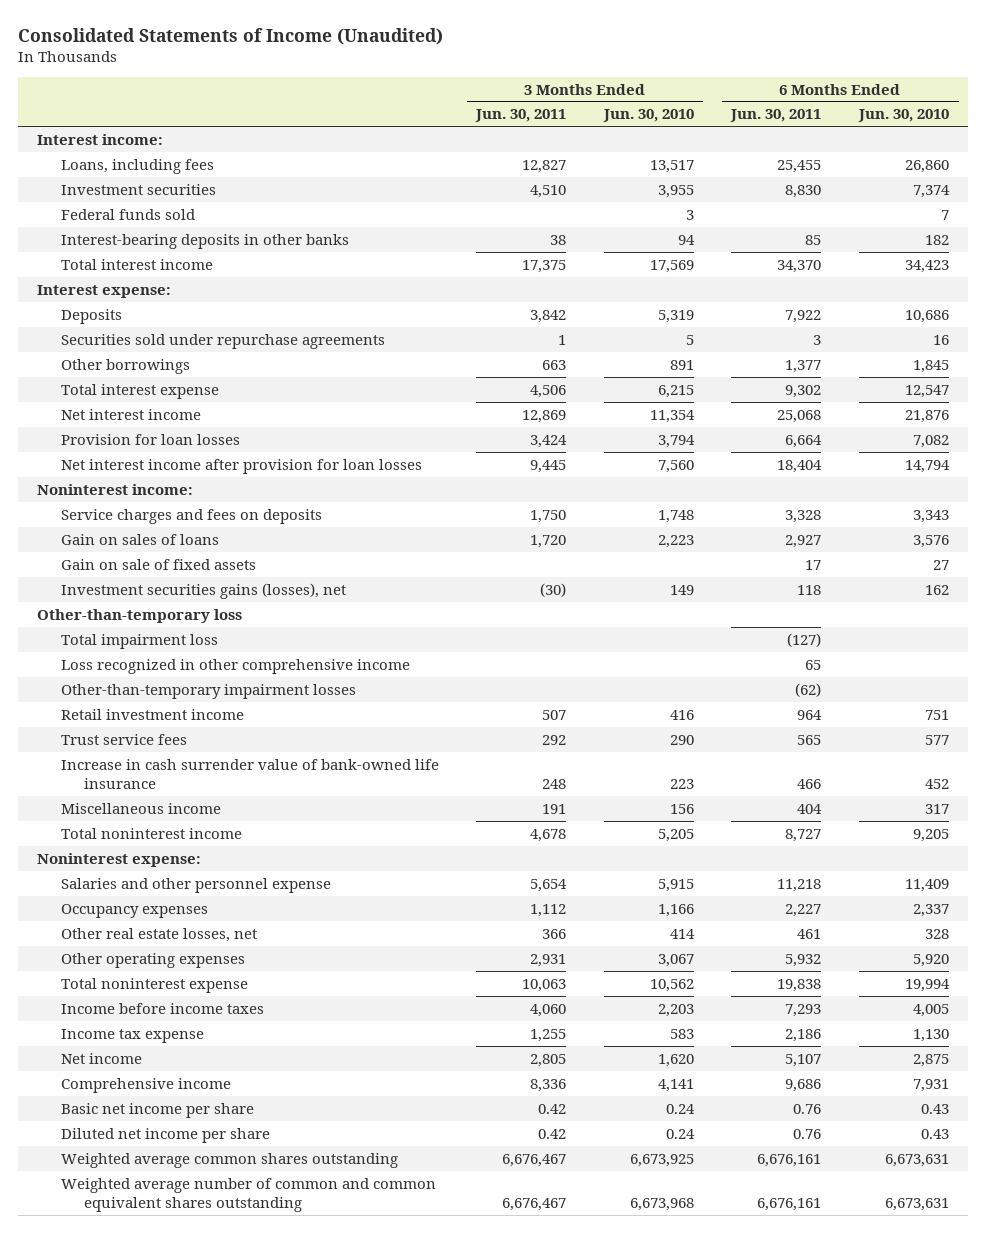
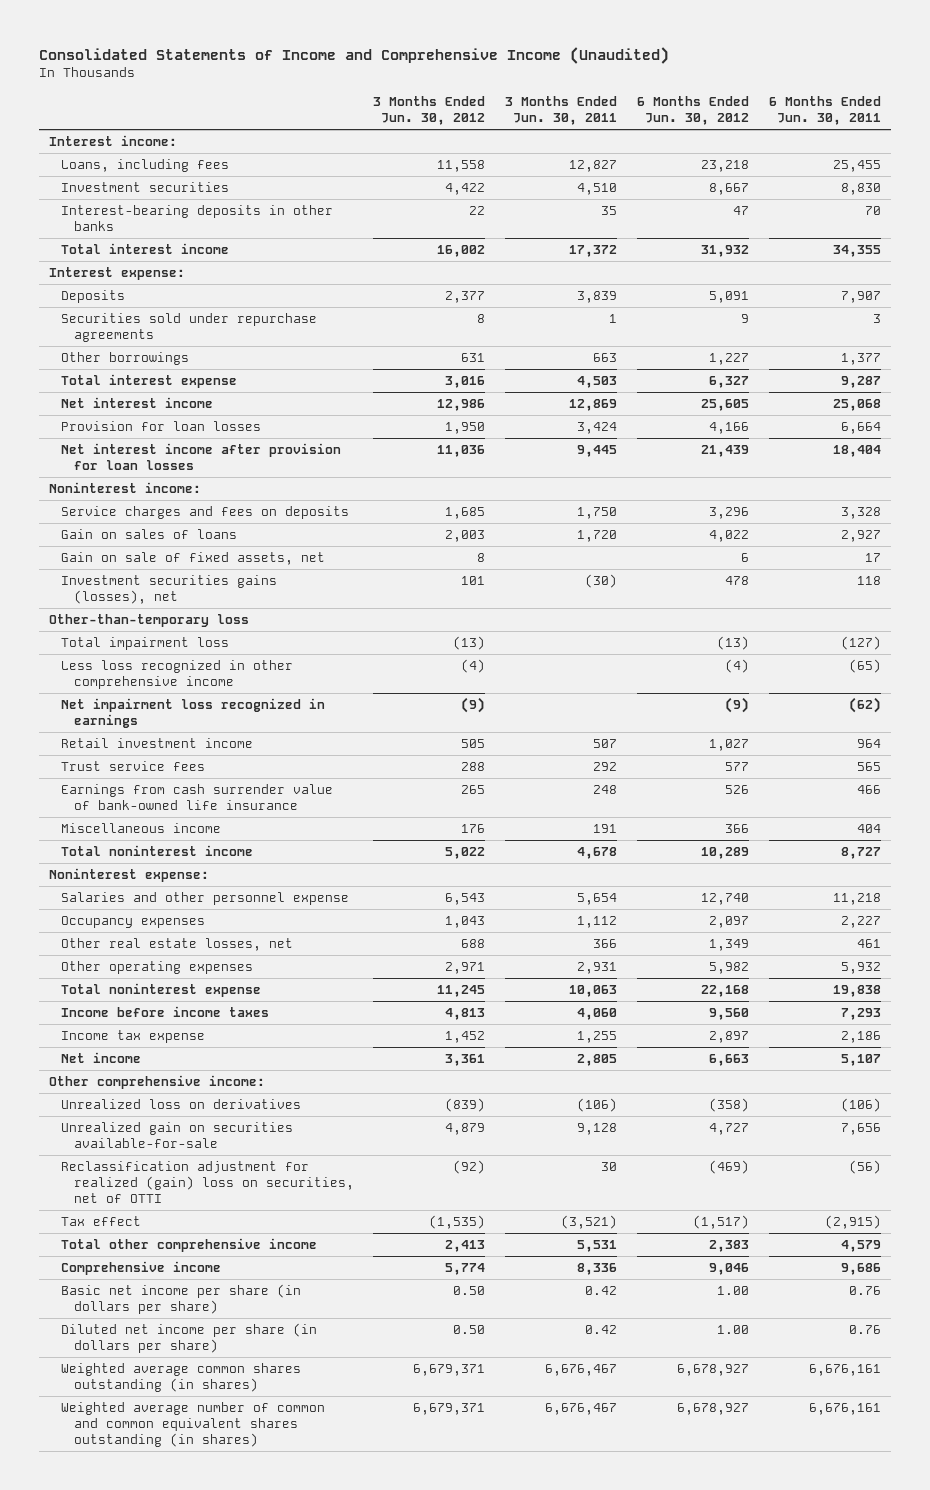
- Consolidated Statements of Income (Unaudited)
+ Consolidated Statements of Income and Comprehensive Income (Unaudited)
- | 3 Months Ended Jun. 30, 2011 | 3 Months Ended Jun. 30, 2010 | 6 Months Ended Jun. 30, 2011 | 6 Months Ended Jun. 30, 2010
+ | 3 Months Ended Jun. 30, 2012 | 3 Months Ended Jun. 30, 2011 | 6 Months Ended Jun. 30, 2012 | 6 Months Ended Jun. 30, 2011
- Federal funds sold | | 3 | | 7
- Interest-bearing deposits in other banks | 38 | 94 | 85 | 182
- Total interest income | 17,375 | 17,569 | 34,370 | 34,423
+ Interest-bearing deposits in other banks | 22 | 35 | 47 | 70
+ Total interest income | 16,002 | 17,372 | 31,932 | 34,355
- Deposits | 3,842 | 5,319 | 7,922 | 10,686
+ Deposits | 2,377 | 3,839 | 5,091 | 7,907
- Total interest expense | 4,506 | 6,215 | 9,302 | 12,547
+ Total interest expense | 3,016 | 4,503 | 6,327 | 9,287
- Gain on sale of fixed assets | | | 17 | 27
+ Gain on sale of fixed assets, net | 8 | | 6 | 17
- Loss recognized in other comprehensive income | | | 65 |
- Other-than-temporary impairment losses | | | (62) |
+ Less loss recognized in other comprehensive income | (4) | | (4) | (65)
+ Net impairment loss recognized in earnings | (9) | | (9) | (62)
- Increase in cash surrender value of bank-owned life insurance | 248 | 223 | 466 | 452
+ Earnings from cash surrender value of bank-owned life insurance | 265 | 248 | 526 | 466
+ Other comprehensive income:
+ Unrealized loss on derivatives | (839) | (106) | (358) | (106)
+ Unrealized gain on securities available-for-sale | 4,879 | 9,128 | 4,727 | 7,656
+ Reclassification adjustment for realized (gain) loss on securities, net of OTTI | (92) | 30 | (469) | (56)
+ Tax effect | (1,535) | (3,521) | (1,517) | (2,915)
+ Total other comprehensive income | 2,413 | 5,531 | 2,383 | 4,579
- Basic net income per share | 0.42 | 0.24 | 0.76 | 0.43
- Diluted net income per share | 0.42 | 0.24 | 0.76 | 0.43
- Weighted average common shares outstanding | 6,676,467 | 6,673,925 | 6,676,161 | 6,673,631
- Weighted average number of common and common equivalent shares outstanding | 6,676,467 | 6,673,968 | 6,676,161 | 6,673,631
+ Basic net income per share (in dollars per share) | 0.50 | 0.42 | 1.00 | 0.76
+ Diluted net income per share (in dollars per share) | 0.50 | 0.42 | 1.00 | 0.76
+ Weighted average common shares outstanding (in shares) | 6,679,371 | 6,676,467 | 6,678,927 | 6,676,161
+ Weighted average number of common and common equivalent shares outstanding (in shares) | 6,679,371 | 6,676,467 | 6,678,927 | 6,676,161

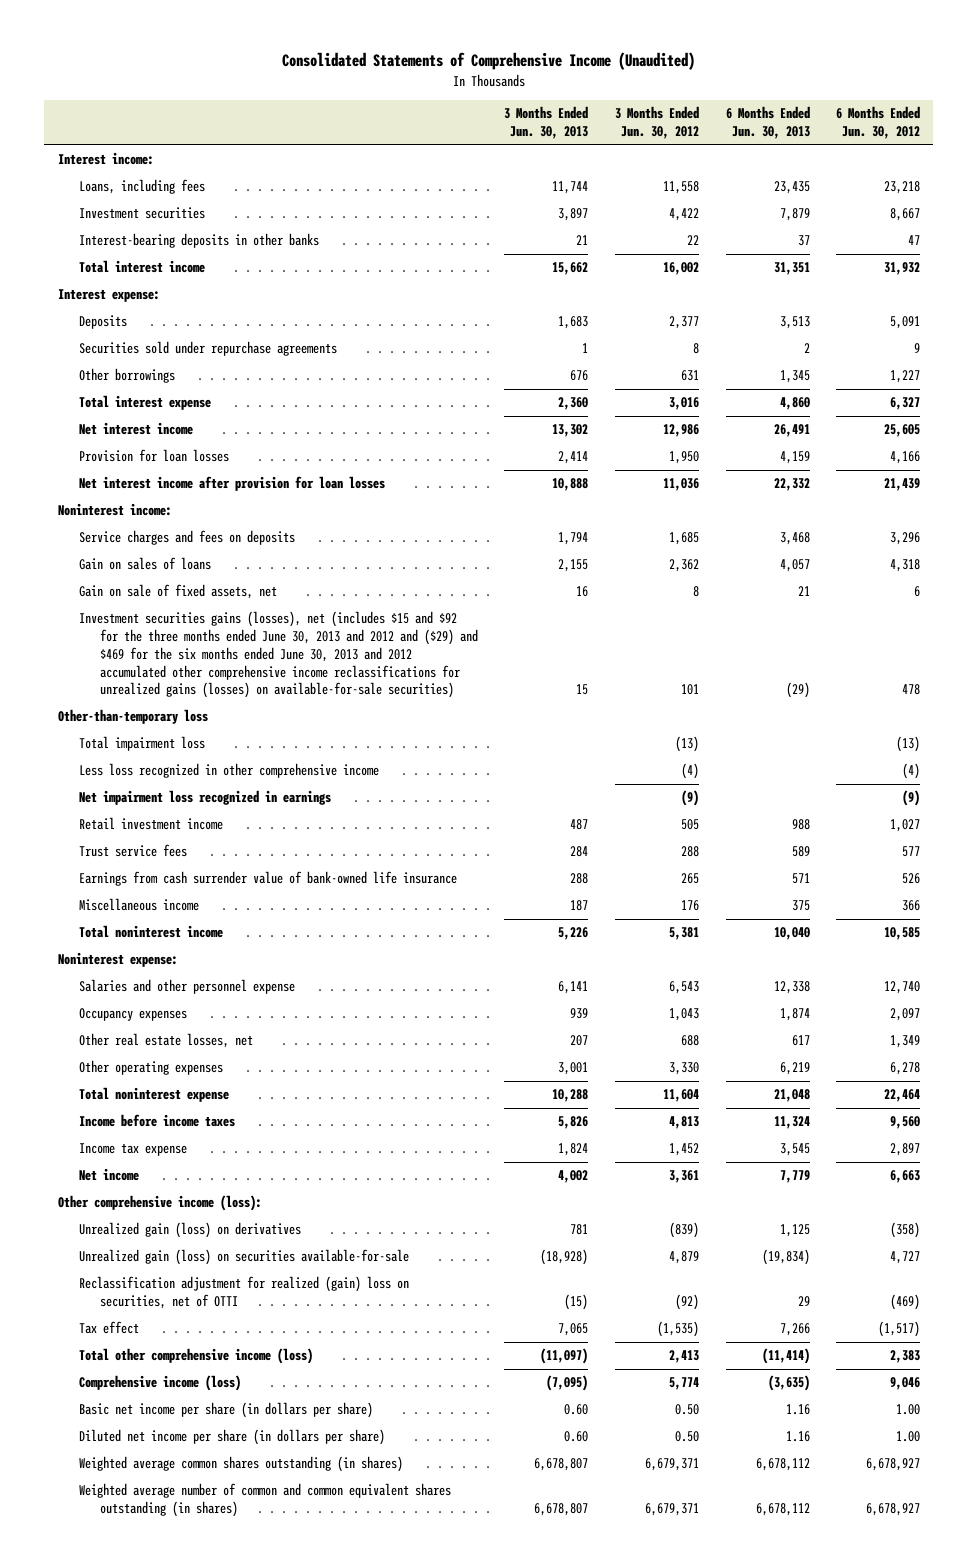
- Consolidated Statements of Income and Comprehensive Income (Unaudited)
+ Consolidated Statements of Comprehensive Income (Unaudited)
- | 3 Months Ended Jun. 30, 2012 | 3 Months Ended Jun. 30, 2011 | 6 Months Ended Jun. 30, 2012 | 6 Months Ended Jun. 30, 2011
+ | 3 Months Ended Jun. 30, 2013 | 3 Months Ended Jun. 30, 2012 | 6 Months Ended Jun. 30, 2013 | 6 Months Ended Jun. 30, 2012
- Gain on sales of loans | 2,003 | 1,720 | 4,022 | 2,927
+ Gain on sales of loans | 2,155 | 2,362 | 4,057 | 4,318
- Investment securities gains (losses), net | 101 | (30) | 478 | 118
+ Investment securities gains (losses), net (includes $15 and $92 for the three months ended June 30, 2013 and 2012 and ($29) and $469 for the six months ended June 30, 2013 and 2012 accumulated other comprehensive income reclassifications for unrealized gains (losses) on available-for-sale securities) | 15 | 101 | (29) | 478
- Total noninterest income | 5,022 | 4,678 | 10,289 | 8,727
+ Total noninterest income | 5,226 | 5,381 | 10,040 | 10,585
- Other operating expenses | 2,971 | 2,931 | 5,982 | 5,932
- Total noninterest expense | 11,245 | 10,063 | 22,168 | 19,838
+ Other operating expenses | 3,001 | 3,330 | 6,219 | 6,278
+ Total noninterest expense | 10,288 | 11,604 | 21,048 | 22,464
- Other comprehensive income:
- Unrealized loss on derivatives | (839) | (106) | (358) | (106)
- Unrealized gain on securities available-for-sale | 4,879 | 9,128 | 4,727 | 7,656
+ Other comprehensive income (loss):
+ Unrealized gain (loss) on derivatives | 781 | (839) | 1,125 | (358)
+ Unrealized gain (loss) on securities available-for-sale | (18,928) | 4,879 | (19,834) | 4,727
- Total other comprehensive income | 2,413 | 5,531 | 2,383 | 4,579
- Comprehensive income | 5,774 | 8,336 | 9,046 | 9,686
+ Total other comprehensive income (loss) | (11,097) | 2,413 | (11,414) | 2,383
+ Comprehensive income (loss) | (7,095) | 5,774 | (3,635) | 9,046

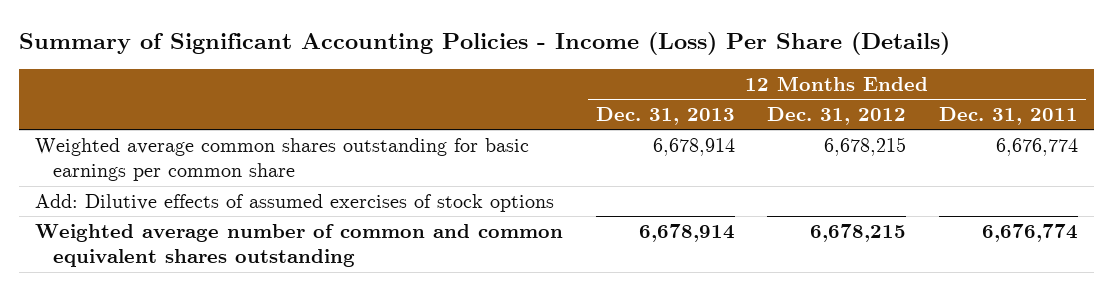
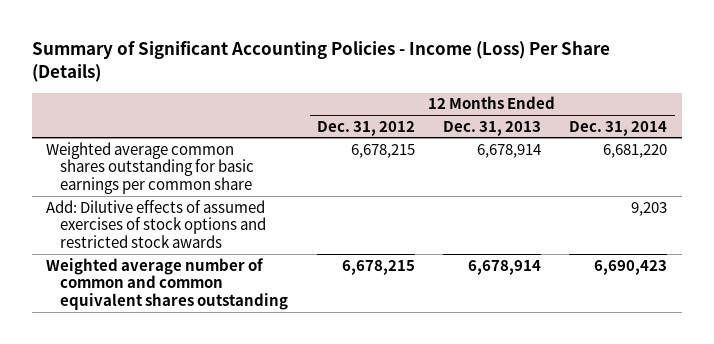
- | 12 Months Ended Dec. 31, 2013 | 12 Months Ended Dec. 31, 2012 | 12 Months Ended Dec. 31, 2011
+ | 12 Months Ended Dec. 31, 2012 | 12 Months Ended Dec. 31, 2013 | 12 Months Ended Dec. 31, 2014
- Add: Dilutive effects of assumed exercises of stock options
+ Add: Dilutive effects of assumed exercises of stock options and restricted stock awards | | | 9,203

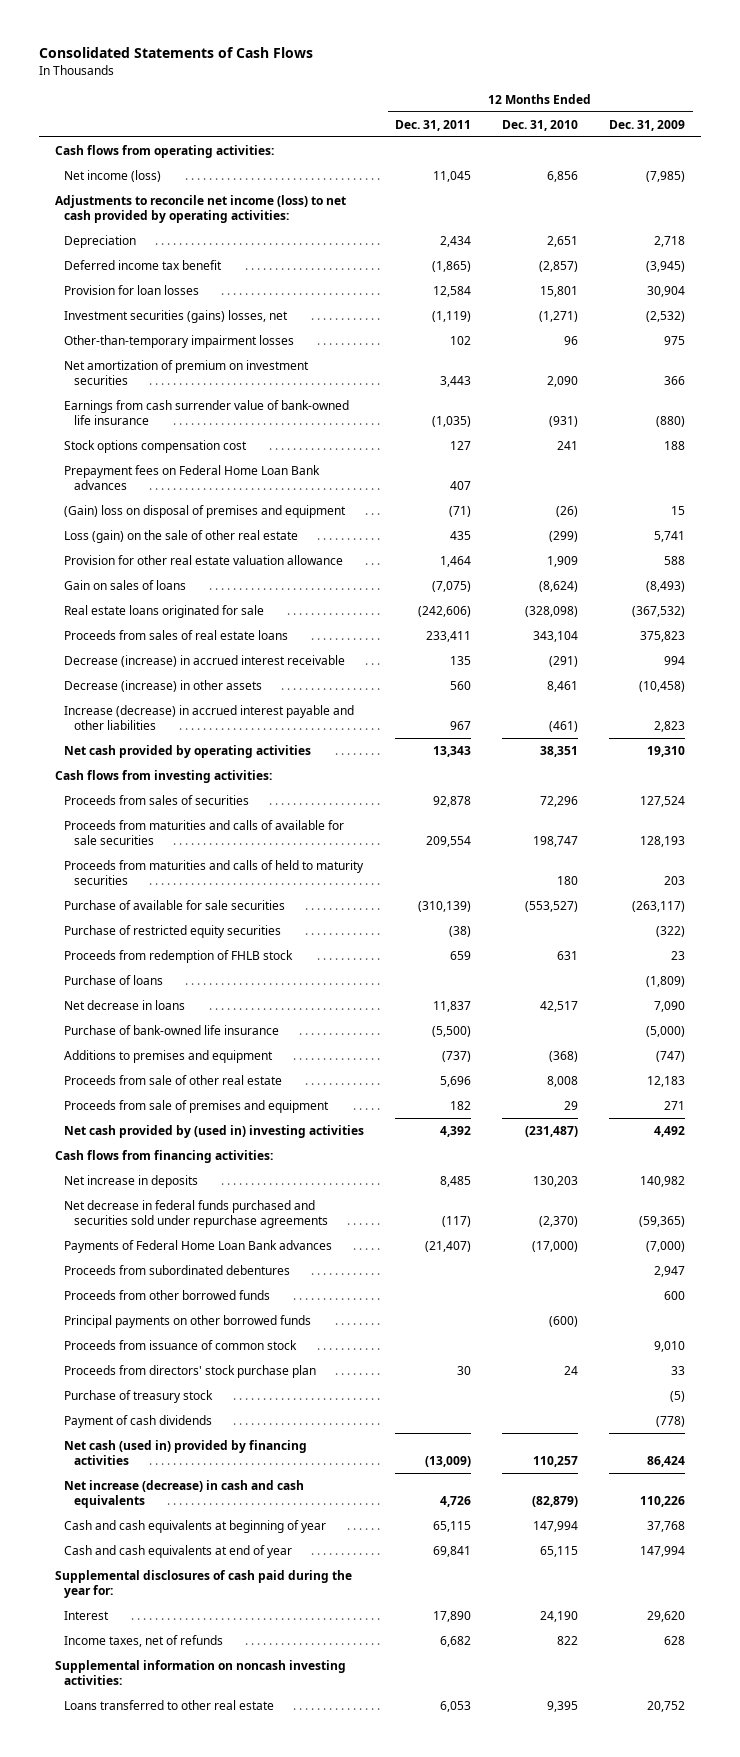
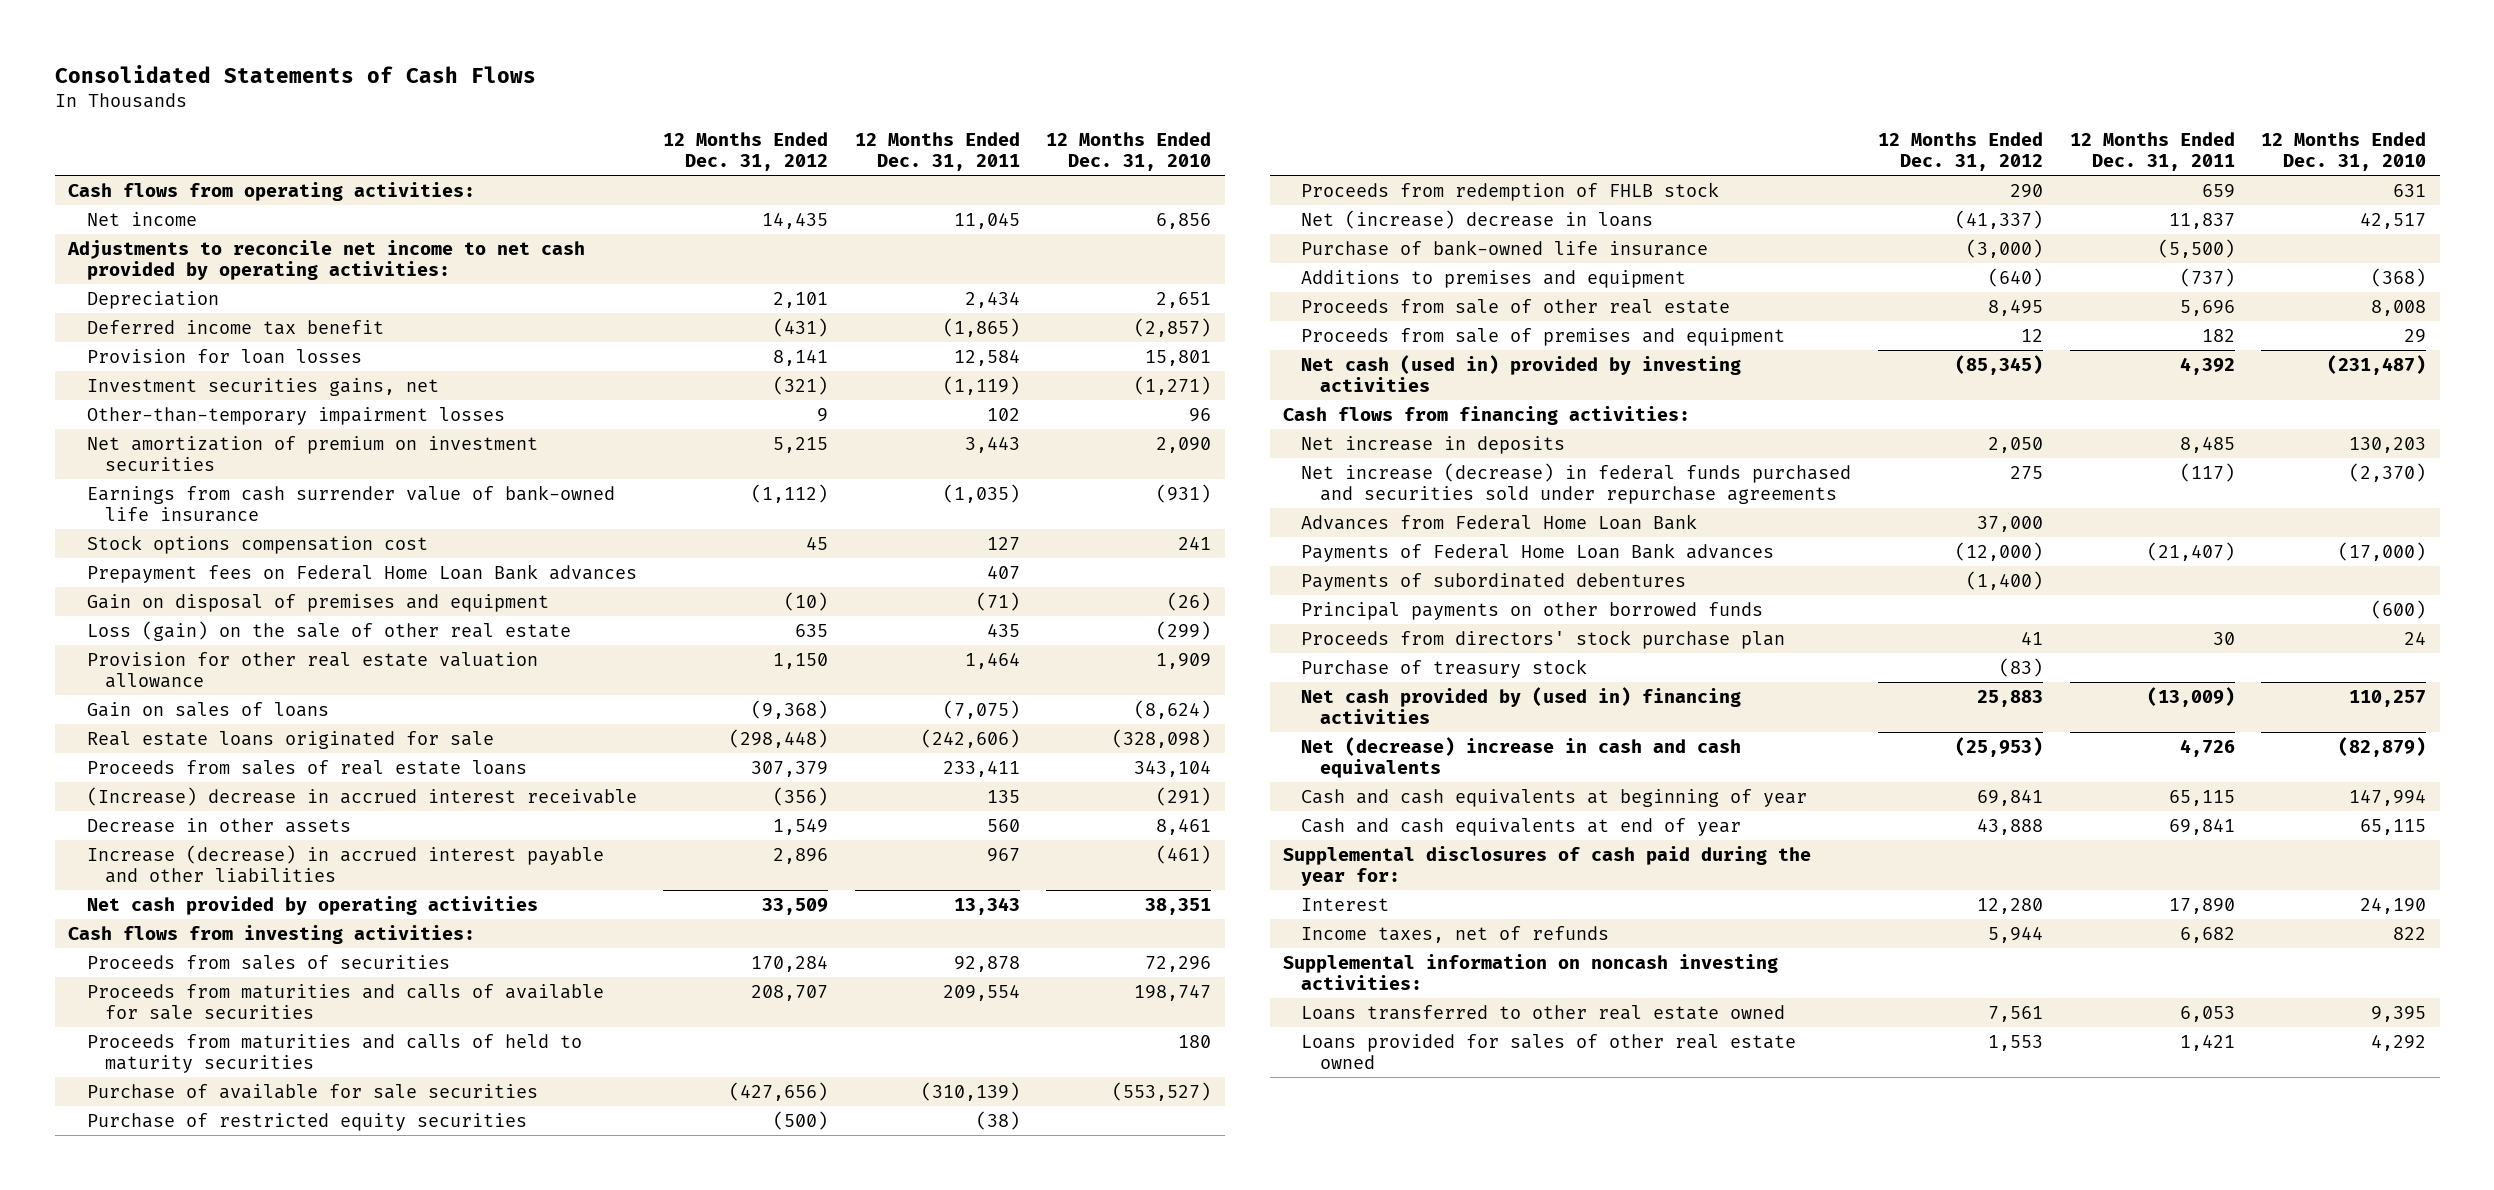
- | 12 Months Ended Dec. 31, 2011 | 12 Months Ended Dec. 31, 2010 | 12 Months Ended Dec. 31, 2009
+ | 12 Months Ended Dec. 31, 2012 | 12 Months Ended Dec. 31, 2011 | 12 Months Ended Dec. 31, 2010
- Net income (loss) | 11,045 | 6,856 | (7,985)
- Adjustments to reconcile net income (loss) to net cash provided by operating activities:
+ Net income | 14,435 | 11,045 | 6,856
+ Adjustments to reconcile net income to net cash provided by operating activities:
- Investment securities (gains) losses, net | (1,119) | (1,271) | (2,532)
+ Investment securities gains, net | (321) | (1,119) | (1,271)
- (Gain) loss on disposal of premises and equipment | (71) | (26) | 15
+ Gain on disposal of premises and equipment | (10) | (71) | (26)
- Decrease (increase) in accrued interest receivable | 135 | (291) | 994
- Decrease (increase) in other assets | 560 | 8,461 | (10,458)
+ (Increase) decrease in accrued interest receivable | (356) | 135 | (291)
+ Decrease in other assets | 1,549 | 560 | 8,461
- Purchase of loans | | | (1,809)
- Net decrease in loans | 11,837 | 42,517 | 7,090
+ Net (increase) decrease in loans | (41,337) | 11,837 | 42,517
- Net cash provided by (used in) investing activities | 4,392 | (231,487) | 4,492
+ Net cash (used in) provided by investing activities | (85,345) | 4,392 | (231,487)
- Net decrease in federal funds purchased and securities sold under repurchase agreements | (117) | (2,370) | (59,365)
+ Net increase (decrease) in federal funds purchased and securities sold under repurchase agreements | 275 | (117) | (2,370)
+ Advances from Federal Home Loan Bank | 37,000 | |
- Proceeds from subordinated debentures | | | 2,947
- Proceeds from other borrowed funds | | | 600
+ Payments of subordinated debentures | (1,400) | |
- Proceeds from issuance of common stock | | | 9,010
- Payment of cash dividends | | | (778)
- Net cash (used in) provided by financing activities | (13,009) | 110,257 | 86,424
- Net increase (decrease) in cash and cash equivalents | 4,726 | (82,879) | 110,226
+ Net cash provided by (used in) financing activities | 25,883 | (13,009) | 110,257
+ Net (decrease) increase in cash and cash equivalents | (25,953) | 4,726 | (82,879)
- Loans transferred to other real estate | 6,053 | 9,395 | 20,752
+ Loans transferred to other real estate owned | 7,561 | 6,053 | 9,395
+ Loans provided for sales of other real estate owned | 1,553 | 1,421 | 4,292

